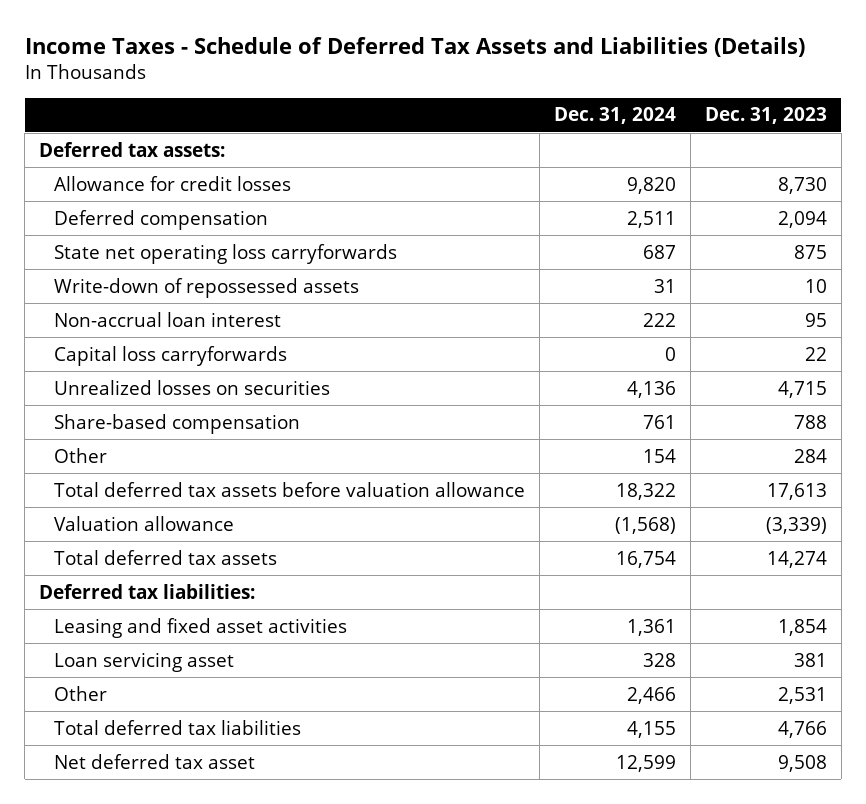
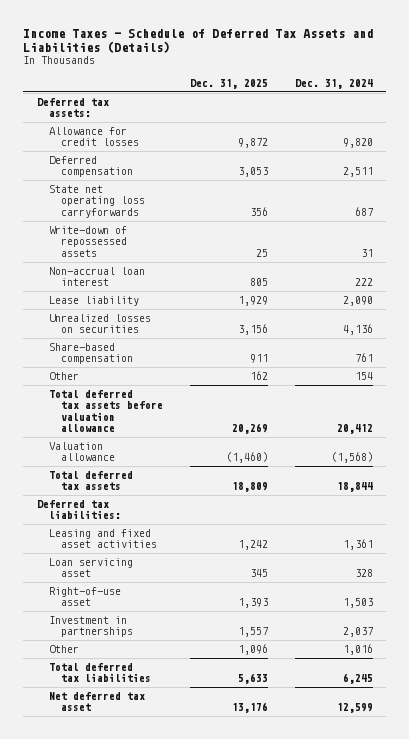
- | Dec. 31, 2024 | Dec. 31, 2023
+ | Dec. 31, 2025 | Dec. 31, 2024
- Capital loss carryforwards | 0 | 22
+ Lease liability | 1,929 | 2,090
- Total deferred tax assets before valuation allowance | 18,322 | 17,613
+ Total deferred tax assets before valuation allowance | 20,269 | 20,412
- Total deferred tax assets | 16,754 | 14,274
+ Total deferred tax assets | 18,809 | 18,844
- Other | 2,466 | 2,531
- Total deferred tax liabilities | 4,155 | 4,766
+ Right-of-use asset | 1,393 | 1,503
+ Investment in partnerships | 1,557 | 2,037
+ Other | 1,096 | 1,016
+ Total deferred tax liabilities | 5,633 | 6,245

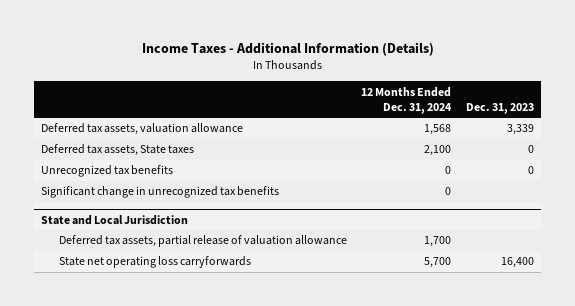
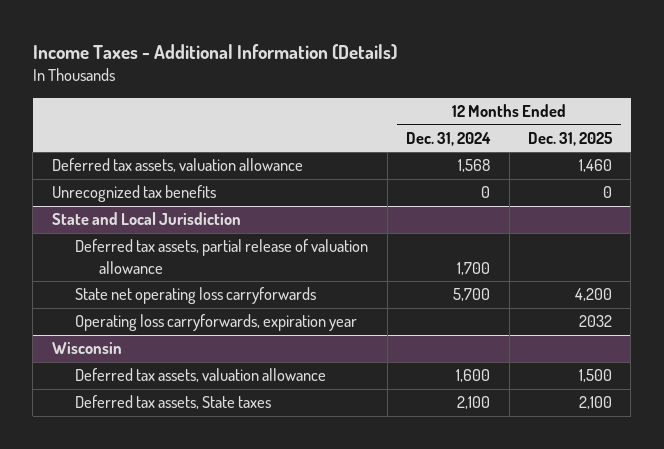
- | 12 Months Ended Dec. 31, 2024 | Dec. 31, 2023
+ | 12 Months Ended Dec. 31, 2024 | 12 Months Ended Dec. 31, 2025
- Deferred tax assets, State taxes | 2,100 | 0
- Significant change in unrecognized tax benefits | 0 |
@ State and Local Jurisdiction
+ Operating loss carryforwards, expiration year | | 2032
+ Wisconsin
+ Deferred tax assets, valuation allowance | 1,600 | 1,500
+ Deferred tax assets, State taxes | 2,100 | 2,100

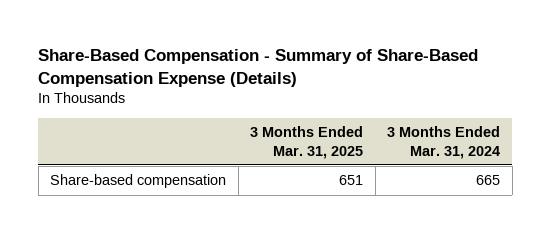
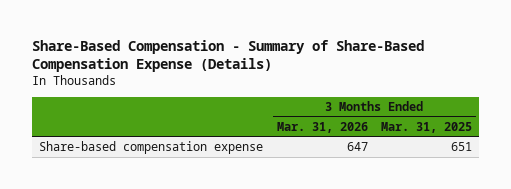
- | 3 Months Ended Mar. 31, 2025 | 3 Months Ended Mar. 31, 2024
+ | 3 Months Ended Mar. 31, 2026 | 3 Months Ended Mar. 31, 2025
- Share-based compensation | 651 | 665
+ Share-based compensation expense | 647 | 651

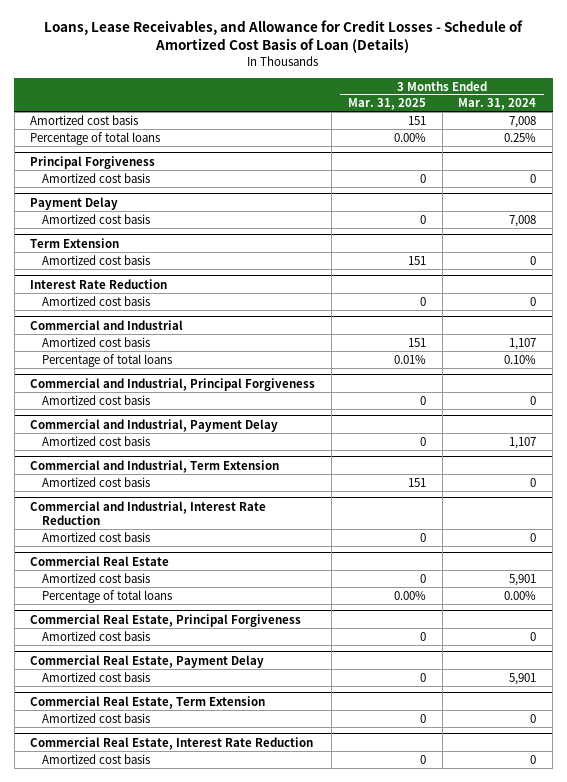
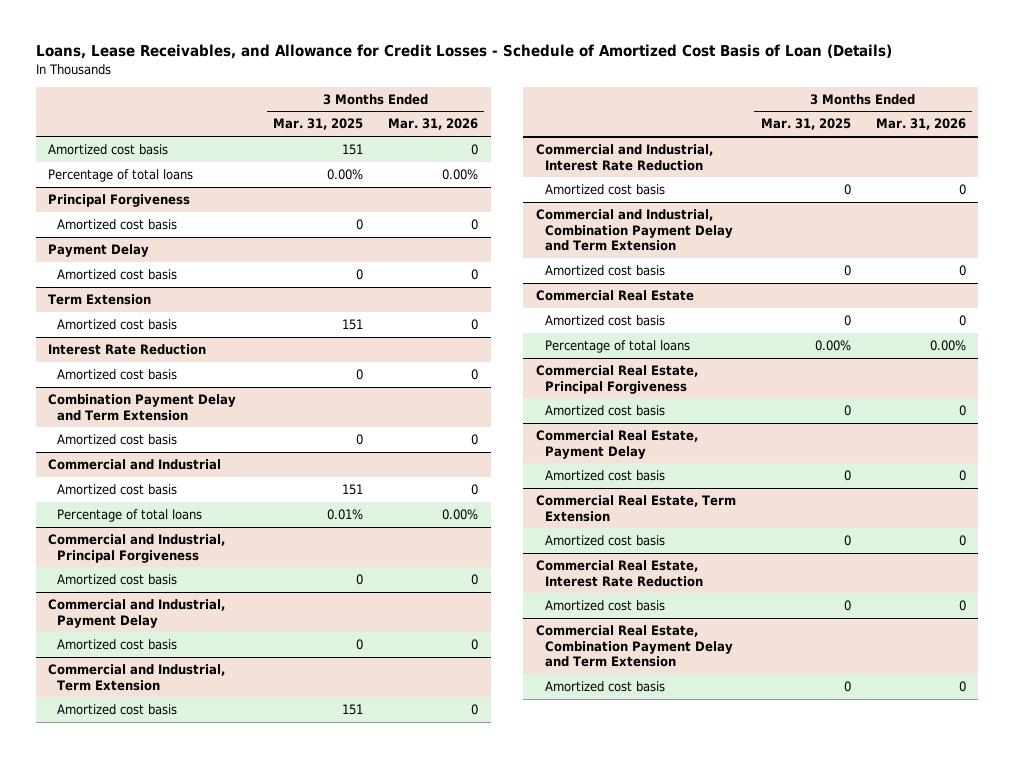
- | 3 Months Ended Mar. 31, 2025 | 3 Months Ended Mar. 31, 2024
+ | 3 Months Ended Mar. 31, 2025 | 3 Months Ended Mar. 31, 2026
+ Combination Payment Delay and Term Extension
+ Amortized cost basis | 0 | 0
+ Commercial and Industrial, Combination Payment Delay and Term Extension
+ Amortized cost basis | 0 | 0
+ Commercial Real Estate, Combination Payment Delay and Term Extension
+ Amortized cost basis | 0 | 0

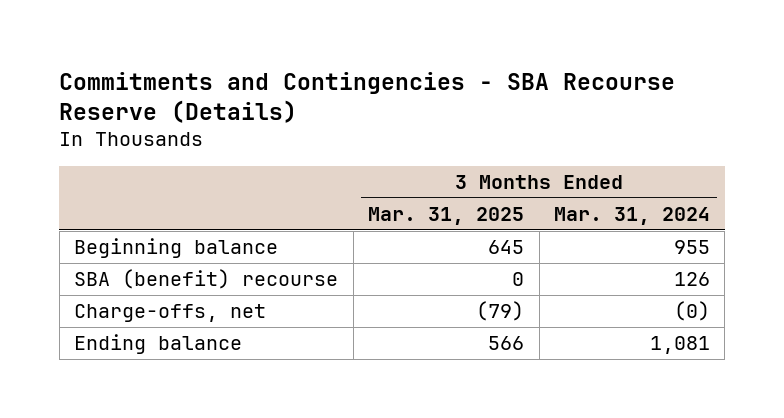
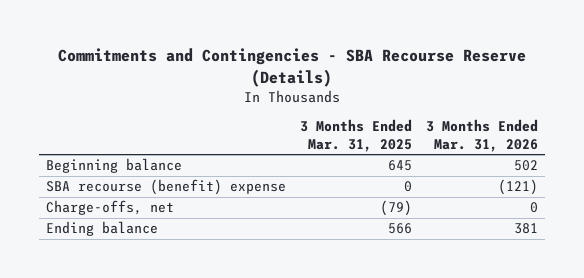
- | 3 Months Ended Mar. 31, 2025 | 3 Months Ended Mar. 31, 2024
+ | 3 Months Ended Mar. 31, 2025 | 3 Months Ended Mar. 31, 2026
- SBA (benefit) recourse | 0 | 126
+ SBA recourse (benefit) expense | 0 | (121)

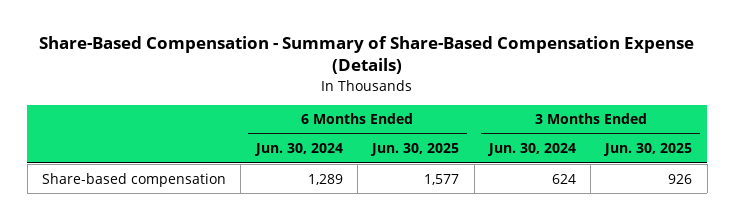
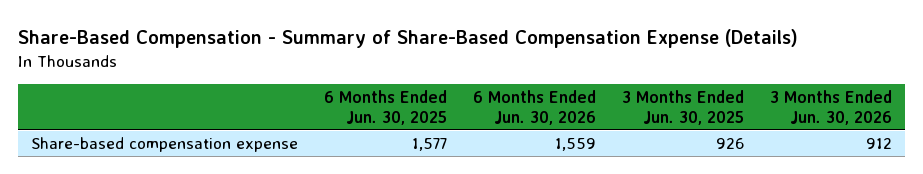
- | 6 Months Ended Jun. 30, 2024 | 6 Months Ended Jun. 30, 2025 | 3 Months Ended Jun. 30, 2024 | 3 Months Ended Jun. 30, 2025
+ | 6 Months Ended Jun. 30, 2025 | 6 Months Ended Jun. 30, 2026 | 3 Months Ended Jun. 30, 2025 | 3 Months Ended Jun. 30, 2026
- Share-based compensation | 1,289 | 1,577 | 624 | 926
+ Share-based compensation expense | 1,577 | 1,559 | 926 | 912

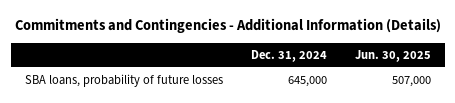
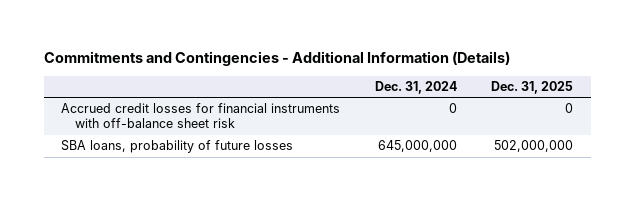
- | Dec. 31, 2024 | Jun. 30, 2025
+ | Dec. 31, 2024 | Dec. 31, 2025
- SBA loans, probability of future losses | 645,000 | 507,000
+ Accrued credit losses for financial instruments with off-balance sheet risk | 0 | 0
+ SBA loans, probability of future losses | 645,000,000 | 502,000,000

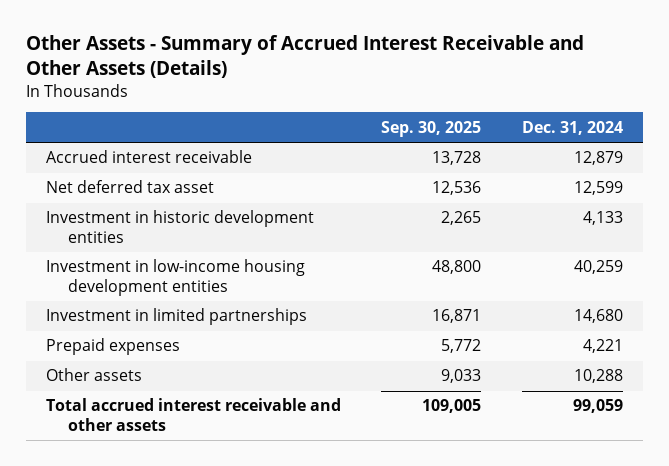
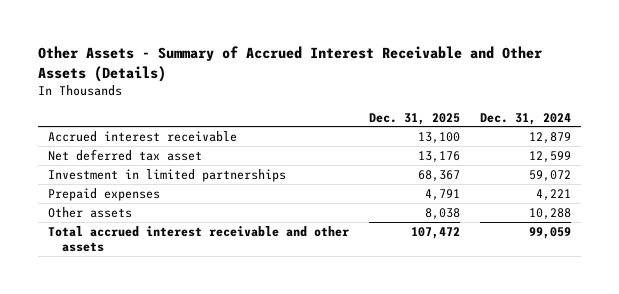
- | Sep. 30, 2025 | Dec. 31, 2024
+ | Dec. 31, 2025 | Dec. 31, 2024
- Investment in historic development entities | 2,265 | 4,133
- Investment in low-income housing development entities | 48,800 | 40,259
- Investment in limited partnerships | 16,871 | 14,680
+ Investment in limited partnerships | 68,367 | 59,072

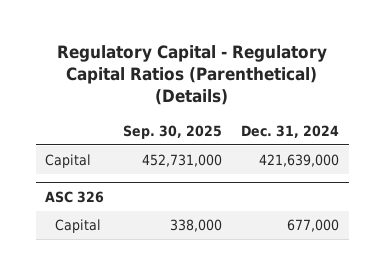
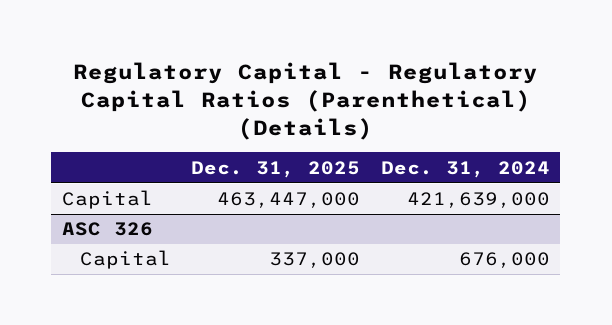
- | Sep. 30, 2025 | Dec. 31, 2024
+ | Dec. 31, 2025 | Dec. 31, 2024
@ ASC 326
- Capital | 338,000 | 677,000
+ Capital | 337,000 | 676,000

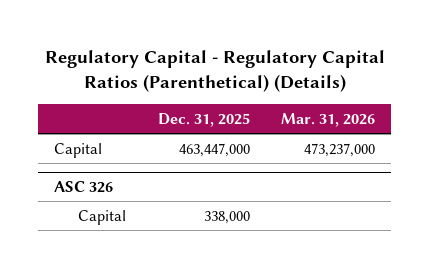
- | Dec. 31, 2025 | Dec. 31, 2024
+ | Dec. 31, 2025 | Mar. 31, 2026
@ ASC 326
- Capital | 337,000 | 676,000
+ Capital | 338,000 |

